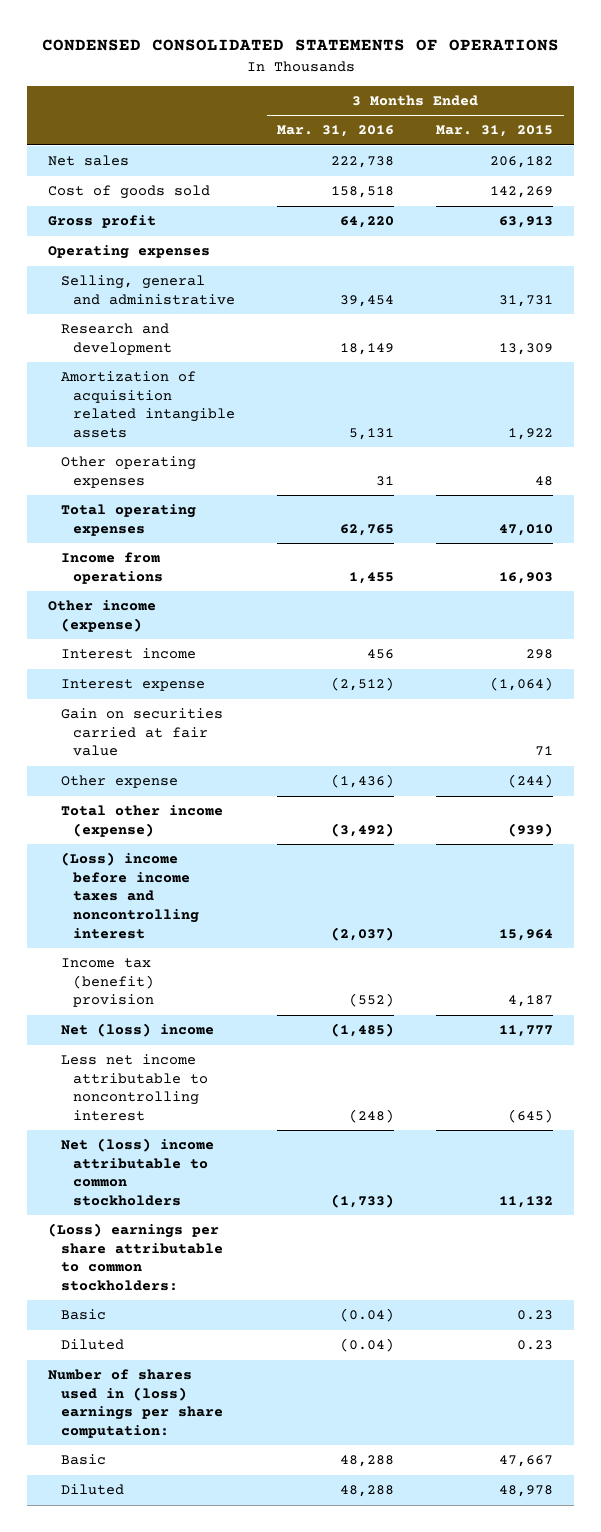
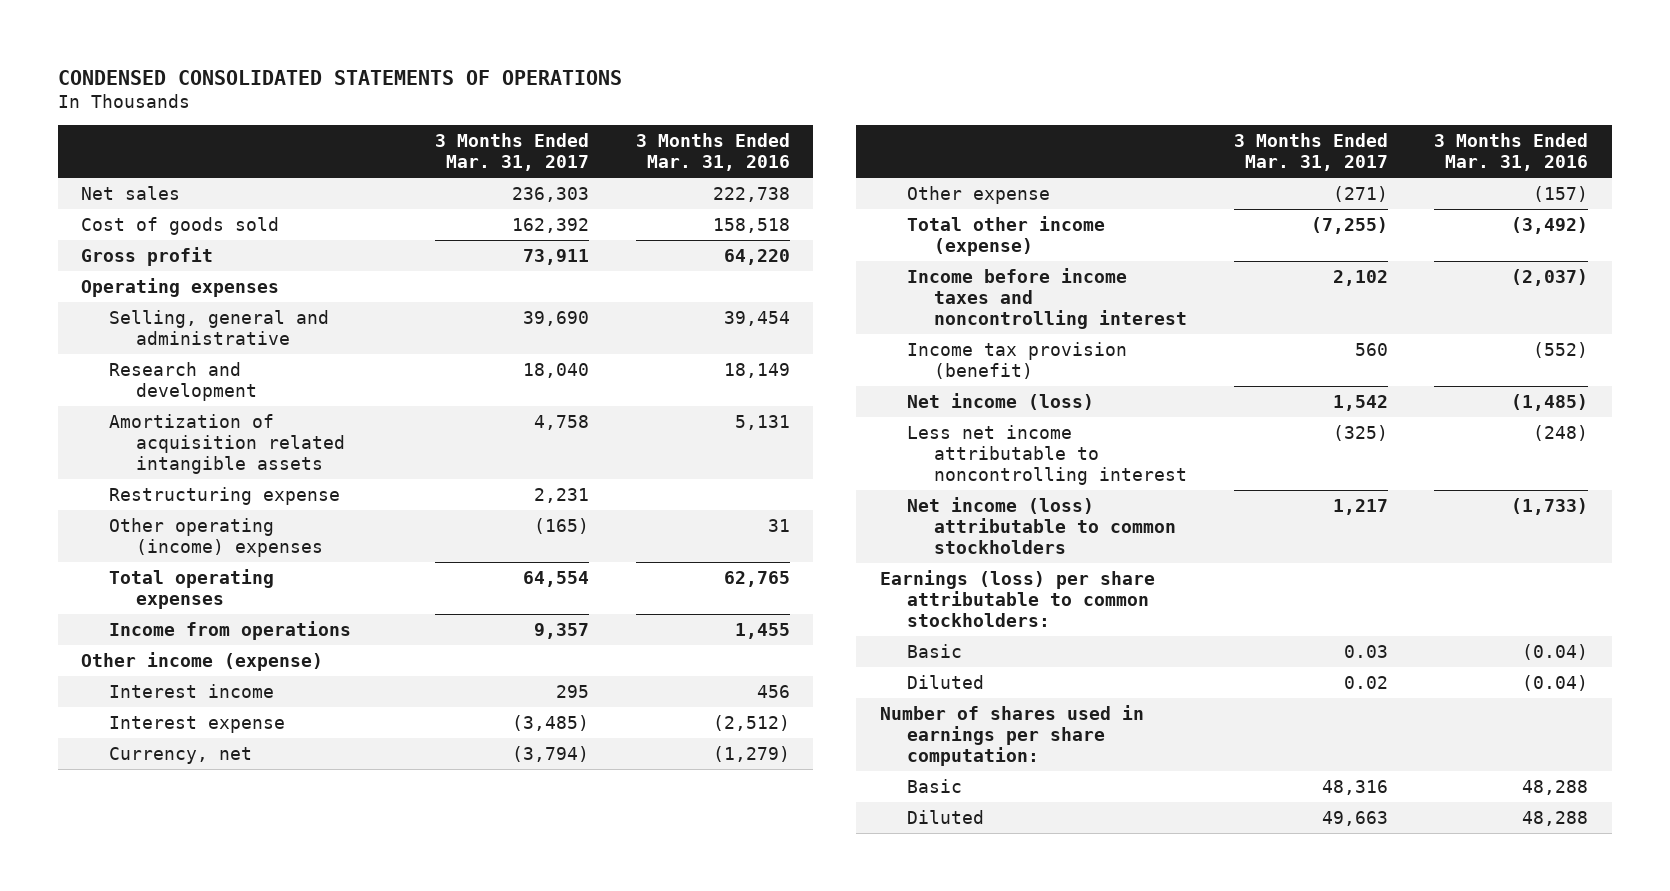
- | 3 Months Ended Mar. 31, 2016 | 3 Months Ended Mar. 31, 2015
+ | 3 Months Ended Mar. 31, 2017 | 3 Months Ended Mar. 31, 2016
- Other operating expenses | 31 | 48
+ Restructuring expense | 2,231 |
+ Other operating (income) expenses | (165) | 31
- Gain on securities carried at fair value | | 71
- Other expense | (1,436) | (244)
+ Currency, net | (3,794) | (1,279)
+ Other expense | (271) | (157)
- (Loss) income before income taxes and noncontrolling interest | (2,037) | 15,964
- Income tax (benefit) provision | (552) | 4,187
- Net (loss) income | (1,485) | 11,777
+ Income before income taxes and noncontrolling interest | 2,102 | (2,037)
+ Income tax provision (benefit) | 560 | (552)
+ Net income (loss) | 1,542 | (1,485)
- Net (loss) income attributable to common stockholders | (1,733) | 11,132
- (Loss) earnings per share attributable to common stockholders:
+ Net income (loss) attributable to common stockholders | 1,217 | (1,733)
+ Earnings (loss) per share attributable to common stockholders:
- Number of shares used in (loss) earnings per share computation:
+ Number of shares used in earnings per share computation:

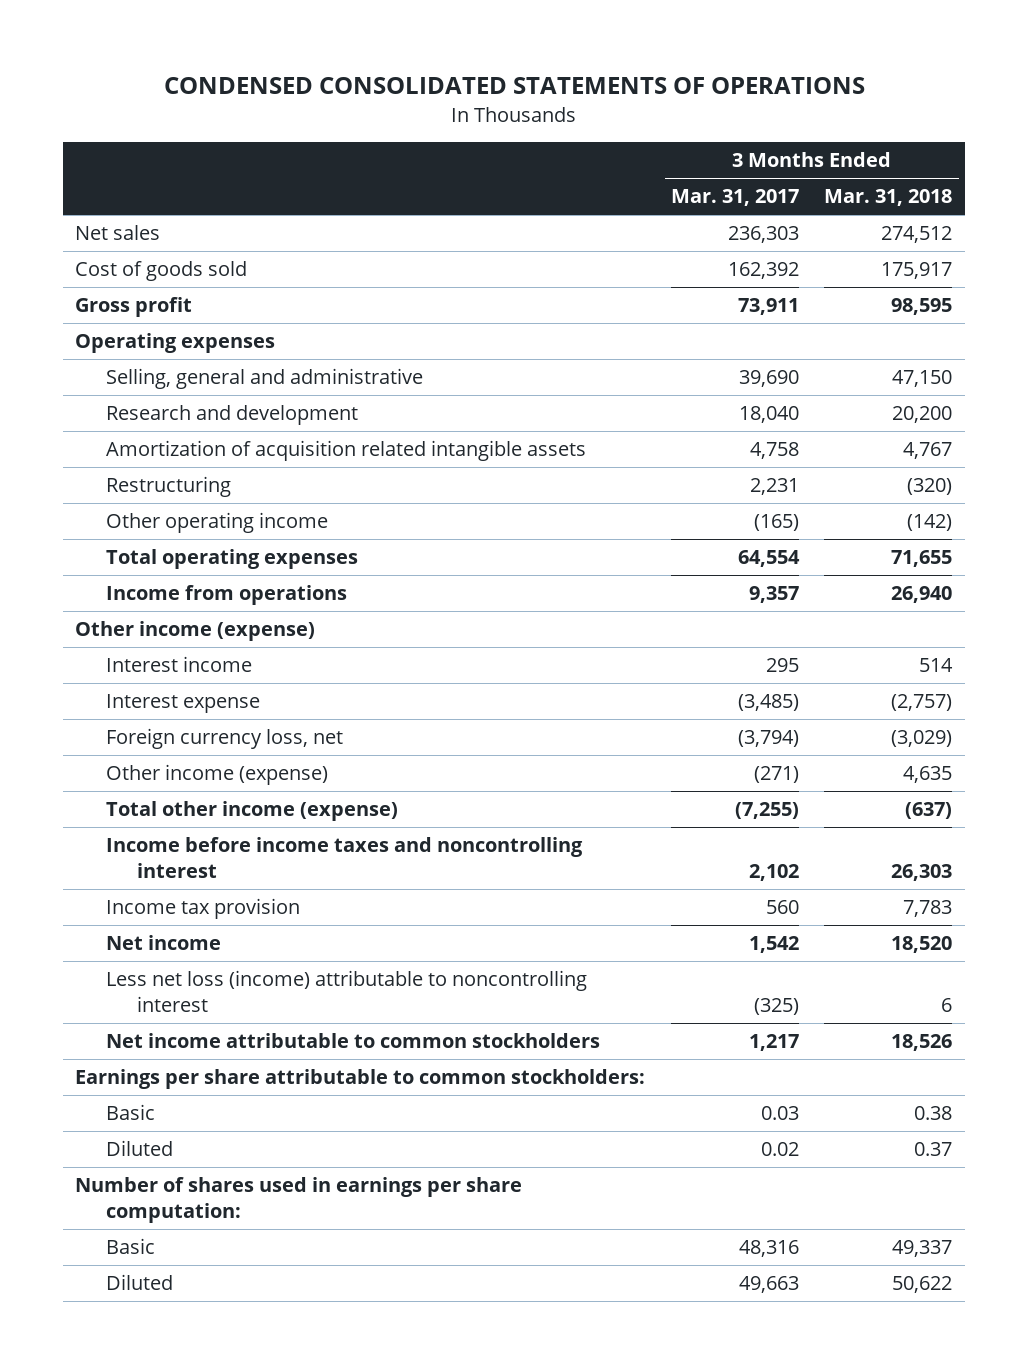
- | 3 Months Ended Mar. 31, 2017 | 3 Months Ended Mar. 31, 2016
+ | 3 Months Ended Mar. 31, 2017 | 3 Months Ended Mar. 31, 2018
- Restructuring expense | 2,231 |
- Other operating (income) expenses | (165) | 31
+ Restructuring | 2,231 | (320)
+ Other operating income | (165) | (142)
- Currency, net | (3,794) | (1,279)
- Other expense | (271) | (157)
+ Foreign currency loss, net | (3,794) | (3,029)
+ Other income (expense) | (271) | 4,635
- Income tax provision (benefit) | 560 | (552)
- Net income (loss) | 1,542 | (1,485)
- Less net income attributable to noncontrolling interest | (325) | (248)
- Net income (loss) attributable to common stockholders | 1,217 | (1,733)
- Earnings (loss) per share attributable to common stockholders:
+ Income tax provision | 560 | 7,783
+ Net income | 1,542 | 18,520
+ Less net loss (income) attributable to noncontrolling interest | (325) | 6
+ Net income attributable to common stockholders | 1,217 | 18,526
+ Earnings per share attributable to common stockholders:

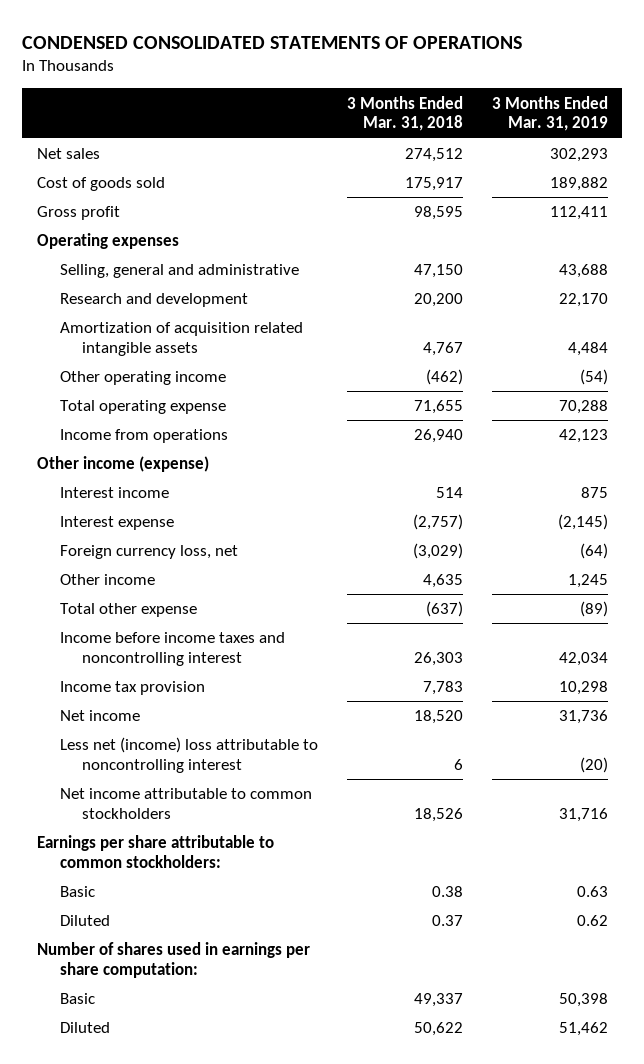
- | 3 Months Ended Mar. 31, 2017 | 3 Months Ended Mar. 31, 2018
+ | 3 Months Ended Mar. 31, 2018 | 3 Months Ended Mar. 31, 2019
- Restructuring | 2,231 | (320)
- Other operating income | (165) | (142)
- Total operating expenses | 64,554 | 71,655
+ Other operating income | (462) | (54)
+ Total operating expense | 71,655 | 70,288
- Other income (expense) | (271) | 4,635
- Total other income (expense) | (7,255) | (637)
+ Other income | 4,635 | 1,245
+ Total other expense | (637) | (89)
- Less net loss (income) attributable to noncontrolling interest | (325) | 6
+ Less net (income) loss attributable to noncontrolling interest | 6 | (20)

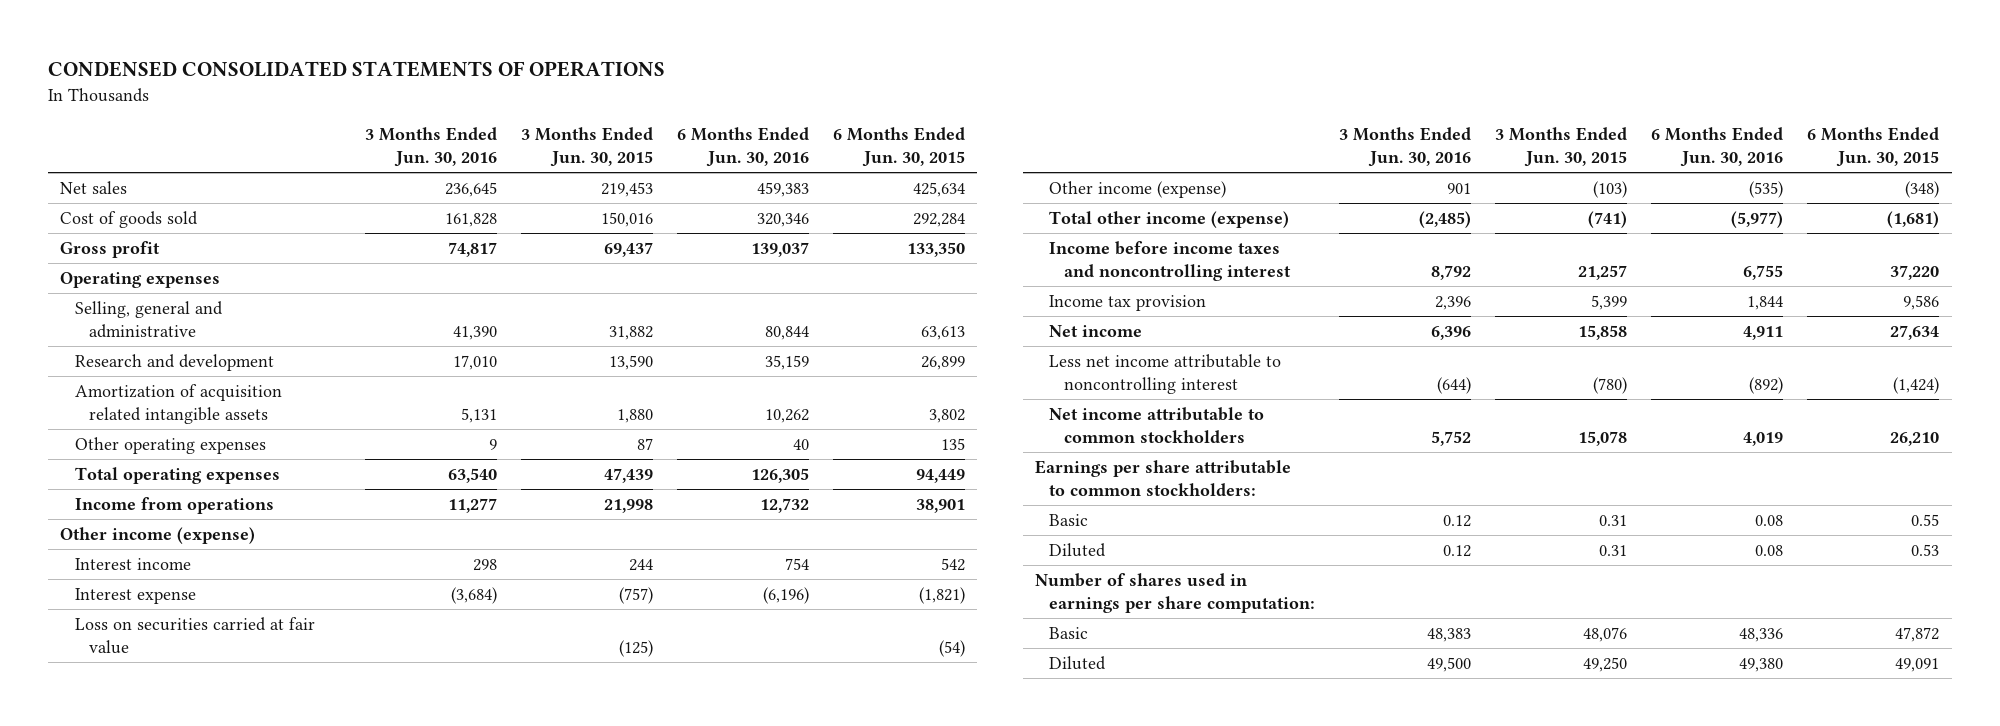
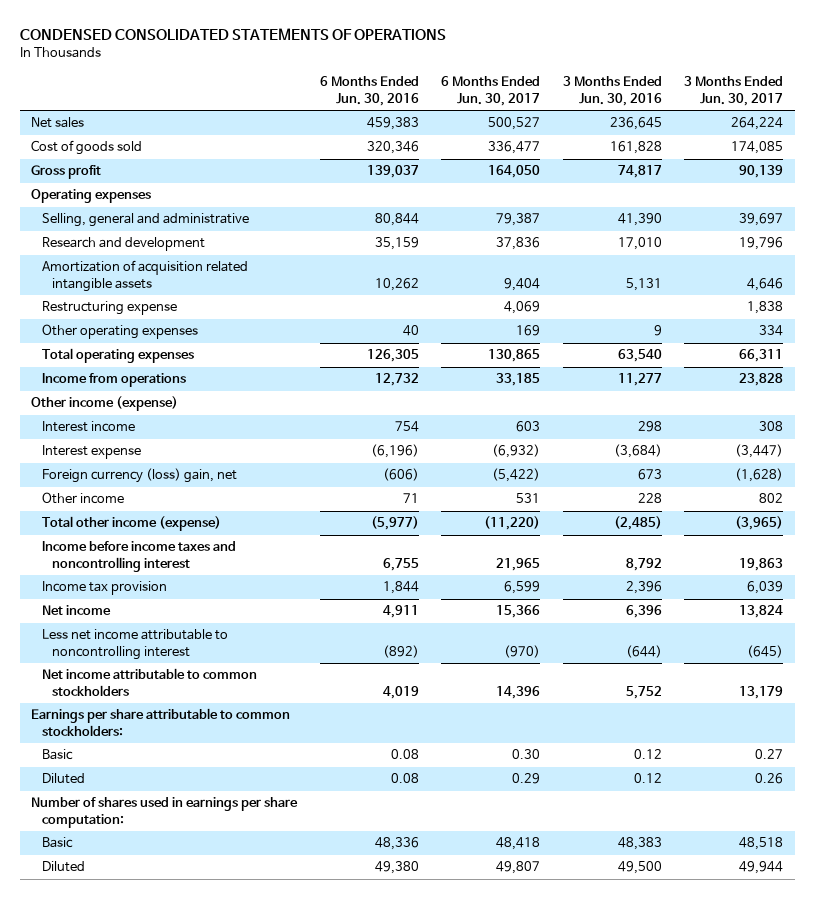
- | 3 Months Ended Jun. 30, 2016 | 3 Months Ended Jun. 30, 2015 | 6 Months Ended Jun. 30, 2016 | 6 Months Ended Jun. 30, 2015
+ | 6 Months Ended Jun. 30, 2016 | 6 Months Ended Jun. 30, 2017 | 3 Months Ended Jun. 30, 2016 | 3 Months Ended Jun. 30, 2017
+ Restructuring expense | | 4,069 | | 1,838
- Loss on securities carried at fair value | | (125) | | (54)
- Other income (expense) | 901 | (103) | (535) | (348)
+ Foreign currency (loss) gain, net | (606) | (5,422) | 673 | (1,628)
+ Other income | 71 | 531 | 228 | 802

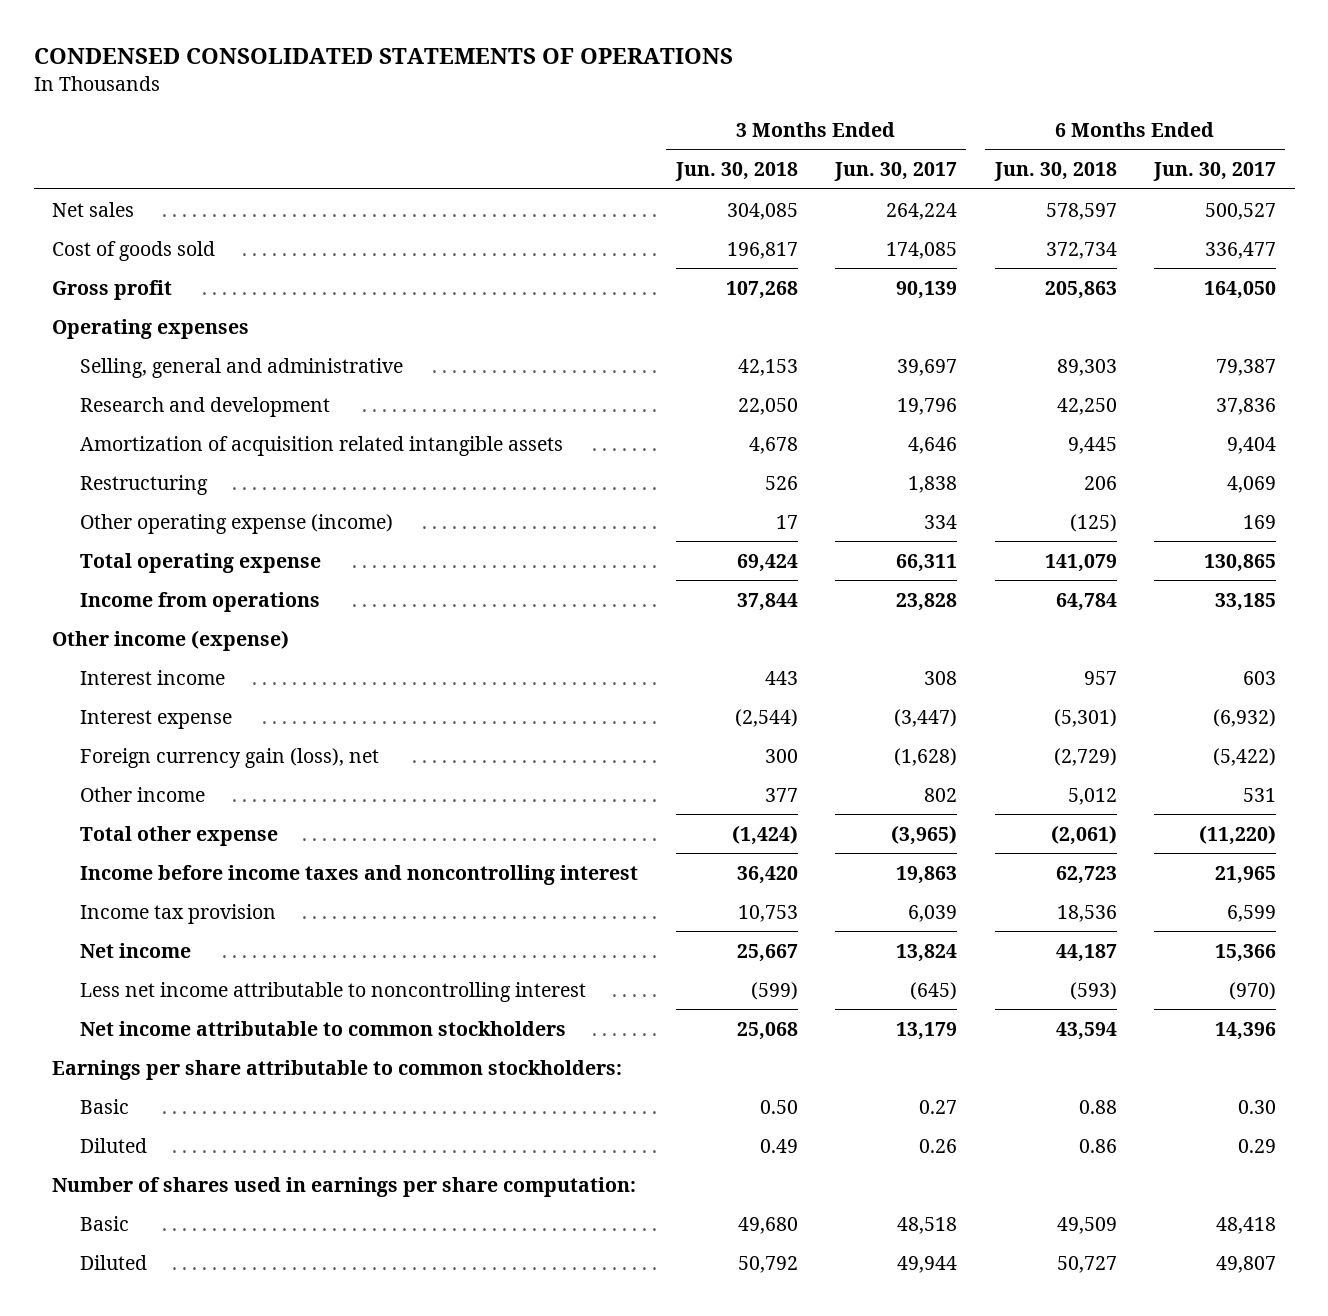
- | 6 Months Ended Jun. 30, 2016 | 6 Months Ended Jun. 30, 2017 | 3 Months Ended Jun. 30, 2016 | 3 Months Ended Jun. 30, 2017
+ | 3 Months Ended Jun. 30, 2018 | 3 Months Ended Jun. 30, 2017 | 6 Months Ended Jun. 30, 2018 | 6 Months Ended Jun. 30, 2017
- Restructuring expense | | 4,069 | | 1,838
- Other operating expenses | 40 | 169 | 9 | 334
- Total operating expenses | 126,305 | 130,865 | 63,540 | 66,311
+ Restructuring | 526 | 1,838 | 206 | 4,069
+ Other operating expense (income) | 17 | 334 | (125) | 169
+ Total operating expense | 69,424 | 66,311 | 141,079 | 130,865
- Foreign currency (loss) gain, net | (606) | (5,422) | 673 | (1,628)
+ Foreign currency gain (loss), net | 300 | (1,628) | (2,729) | (5,422)
- Total other income (expense) | (5,977) | (11,220) | (2,485) | (3,965)
+ Total other expense | (1,424) | (3,965) | (2,061) | (11,220)

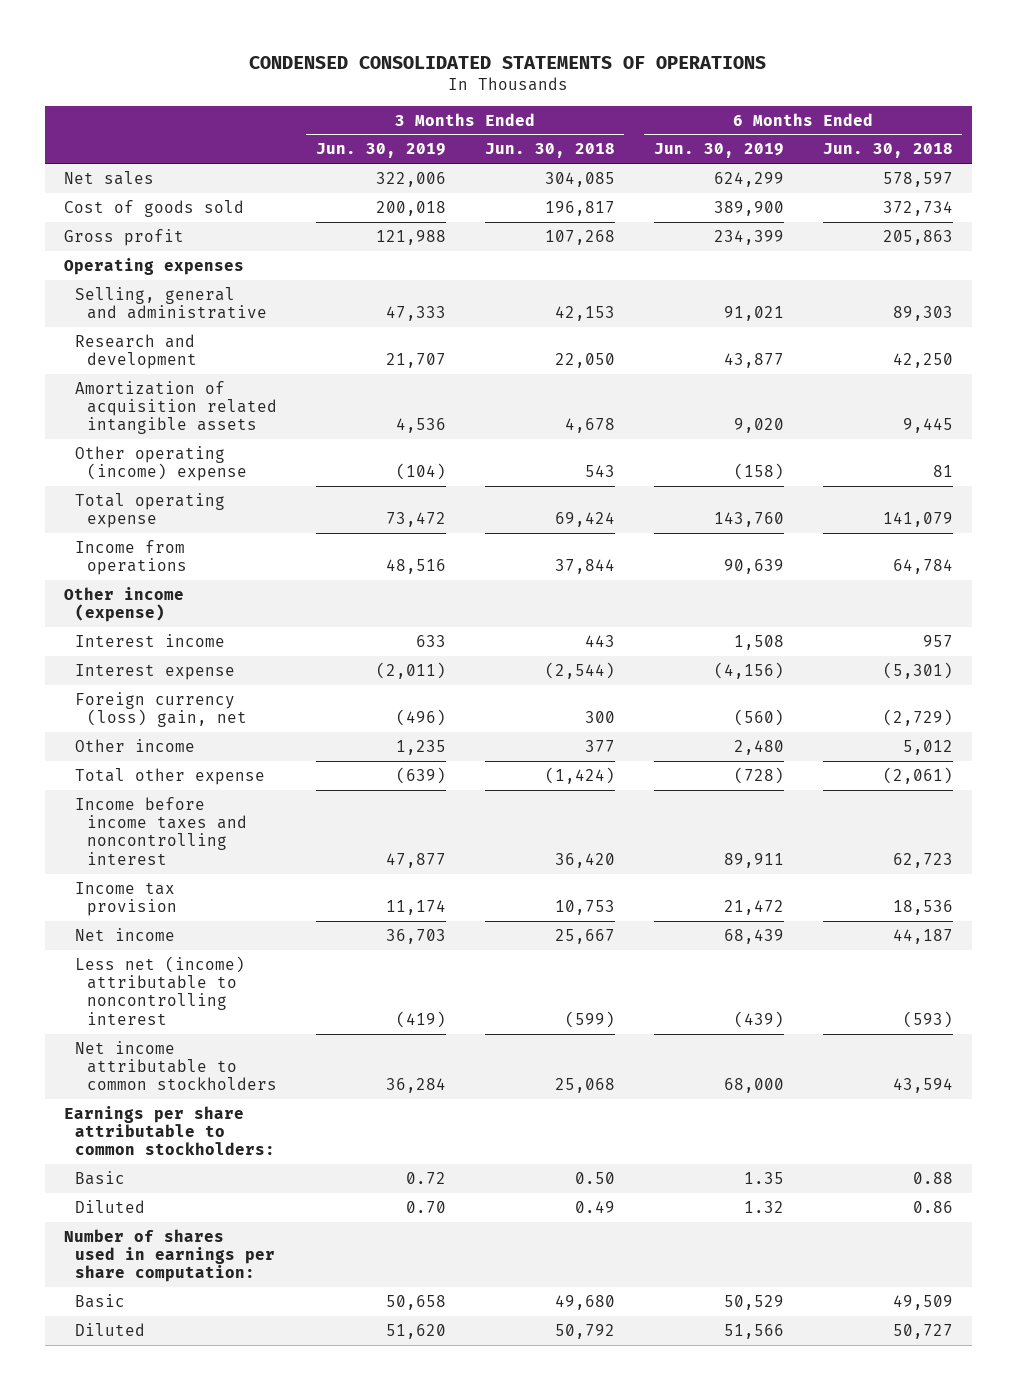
- | 3 Months Ended Jun. 30, 2018 | 3 Months Ended Jun. 30, 2017 | 6 Months Ended Jun. 30, 2018 | 6 Months Ended Jun. 30, 2017
+ | 3 Months Ended Jun. 30, 2019 | 3 Months Ended Jun. 30, 2018 | 6 Months Ended Jun. 30, 2019 | 6 Months Ended Jun. 30, 2018
- Restructuring | 526 | 1,838 | 206 | 4,069
- Other operating expense (income) | 17 | 334 | (125) | 169
+ Other operating (income) expense | (104) | 543 | (158) | 81
- Foreign currency gain (loss), net | 300 | (1,628) | (2,729) | (5,422)
+ Foreign currency (loss) gain, net | (496) | 300 | (560) | (2,729)
- Less net income attributable to noncontrolling interest | (599) | (645) | (593) | (970)
+ Less net (income) attributable to noncontrolling interest | (419) | (599) | (439) | (593)

